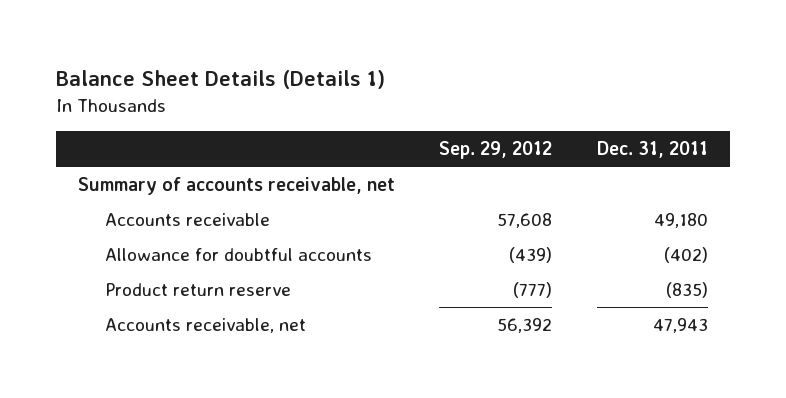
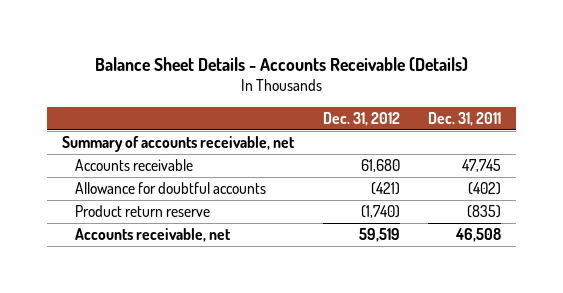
- Balance Sheet Details (Details 1)
+ Balance Sheet Details - Accounts Receivable (Details)
- | Sep. 29, 2012 | Dec. 31, 2011
+ | Dec. 31, 2012 | Dec. 31, 2011
- Accounts receivable | 57,608 | 49,180
+ Accounts receivable | 61,680 | 47,745
- Accounts receivable, net | 56,392 | 47,943
+ Accounts receivable, net | 59,519 | 46,508

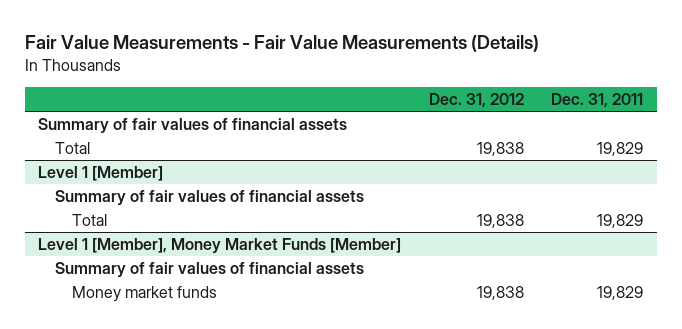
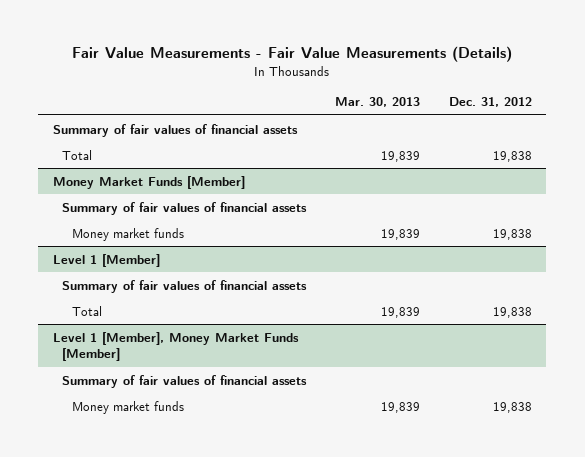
- | Dec. 31, 2012 | Dec. 31, 2011
+ | Mar. 30, 2013 | Dec. 31, 2012
+ Money Market Funds [Member]
+ Summary of fair values of financial assets
+ Money market funds | 19,839 | 19,838

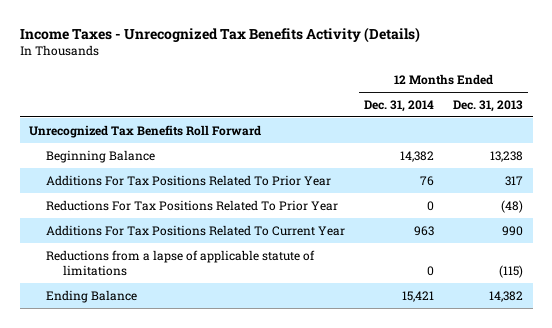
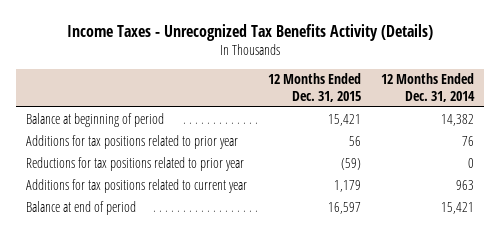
- | 12 Months Ended Dec. 31, 2014 | 12 Months Ended Dec. 31, 2013
+ | 12 Months Ended Dec. 31, 2015 | 12 Months Ended Dec. 31, 2014
- Unrecognized Tax Benefits Roll Forward
- Beginning Balance | 14,382 | 13,238
- Additions For Tax Positions Related To Prior Year | 76 | 317
- Reductions For Tax Positions Related To Prior Year | 0 | (48)
- Additions For Tax Positions Related To Current Year | 963 | 990
- Reductions from a lapse of applicable statute of limitations | 0 | (115)
- Ending Balance | 15,421 | 14,382
+ Balance at beginning of period | 15,421 | 14,382
+ Additions for tax positions related to prior year | 56 | 76
+ Reductions for tax positions related to prior year | (59) | 0
+ Additions for tax positions related to current year | 1,179 | 963
+ Balance at end of period | 16,597 | 15,421

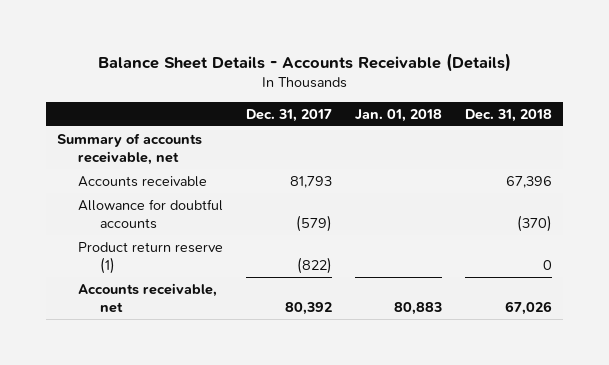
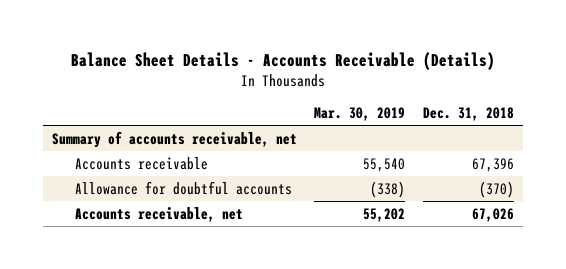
- | Dec. 31, 2017 | Jan. 01, 2018 | Dec. 31, 2018
+ | Mar. 30, 2019 | Dec. 31, 2018
- Product return reserve (1) | (822) | | 0

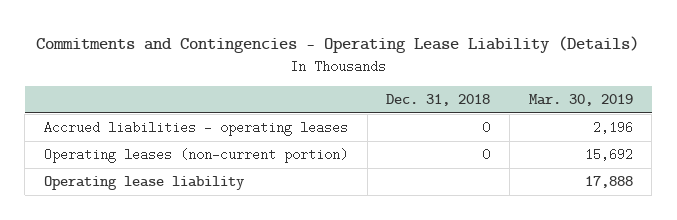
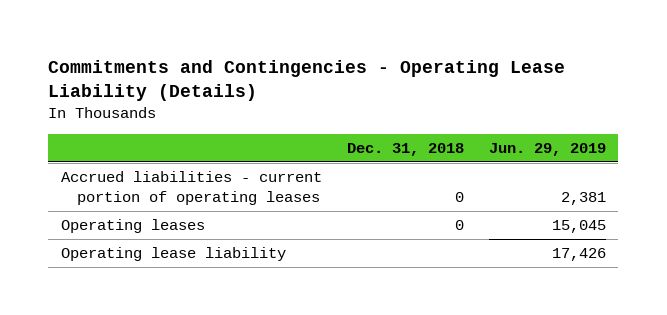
- | Dec. 31, 2018 | Mar. 30, 2019
+ | Dec. 31, 2018 | Jun. 29, 2019
- Accrued liabilities - operating leases | 0 | 2,196
- Operating leases (non-current portion) | 0 | 15,692
+ Accrued liabilities - current portion of operating leases | 0 | 2,381
+ Operating leases | 0 | 15,045

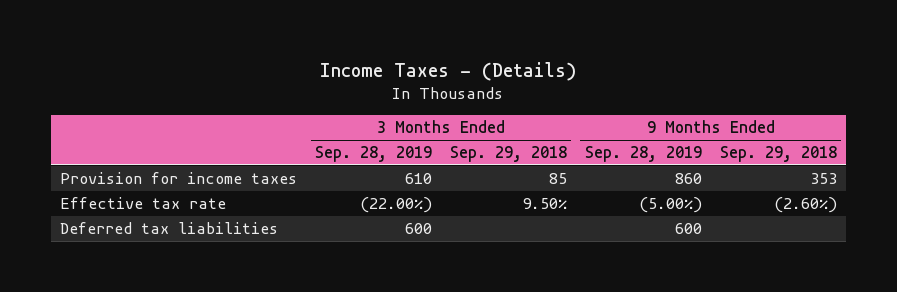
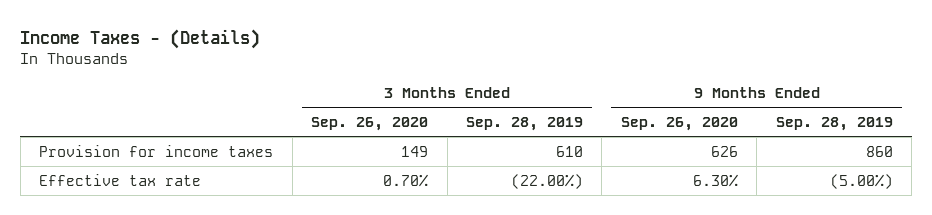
- | 3 Months Ended Sep. 28, 2019 | 3 Months Ended Sep. 29, 2018 | 9 Months Ended Sep. 28, 2019 | 9 Months Ended Sep. 29, 2018
+ | 3 Months Ended Sep. 26, 2020 | 3 Months Ended Sep. 28, 2019 | 9 Months Ended Sep. 26, 2020 | 9 Months Ended Sep. 28, 2019
- Deferred tax liabilities | 600 | | 600 |

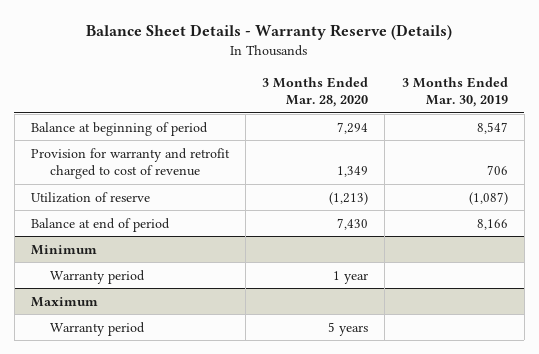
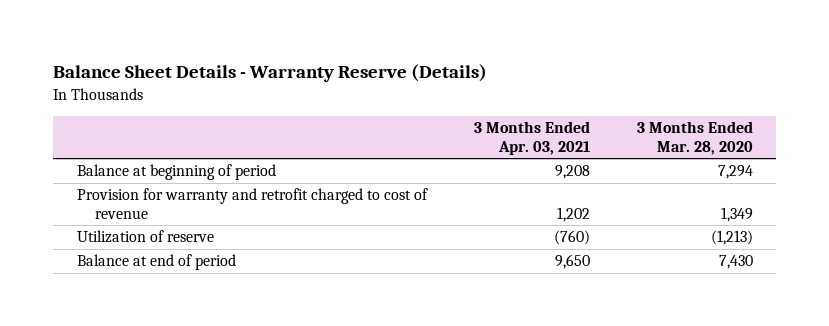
- | 3 Months Ended Mar. 28, 2020 | 3 Months Ended Mar. 30, 2019
+ | 3 Months Ended Apr. 03, 2021 | 3 Months Ended Mar. 28, 2020
- Minimum
- Warranty period | 1 year |
- Maximum
- Warranty period | 5 years |

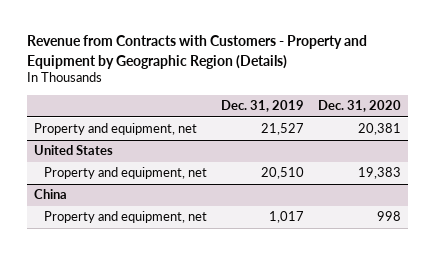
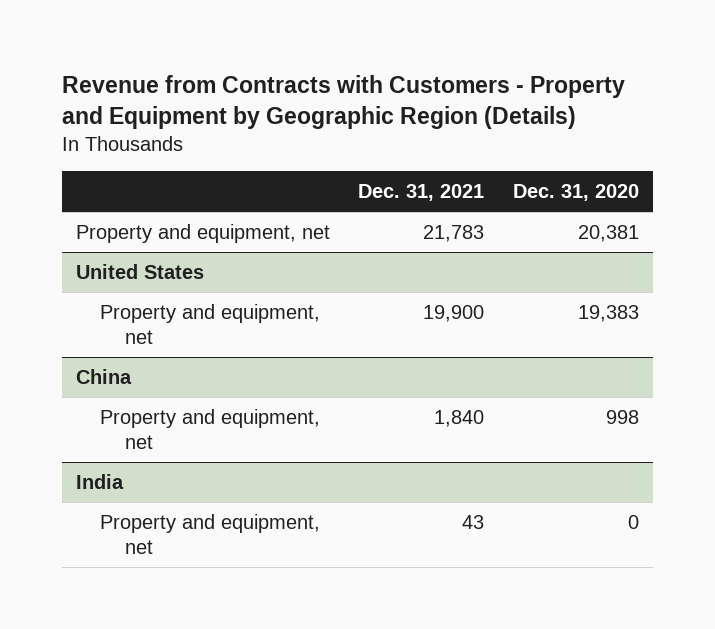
- | Dec. 31, 2019 | Dec. 31, 2020
+ | Dec. 31, 2021 | Dec. 31, 2020
+ India
+ Property and equipment, net | 43 | 0

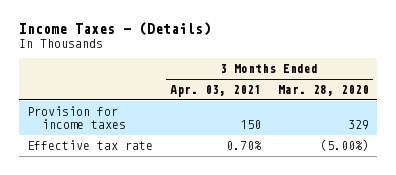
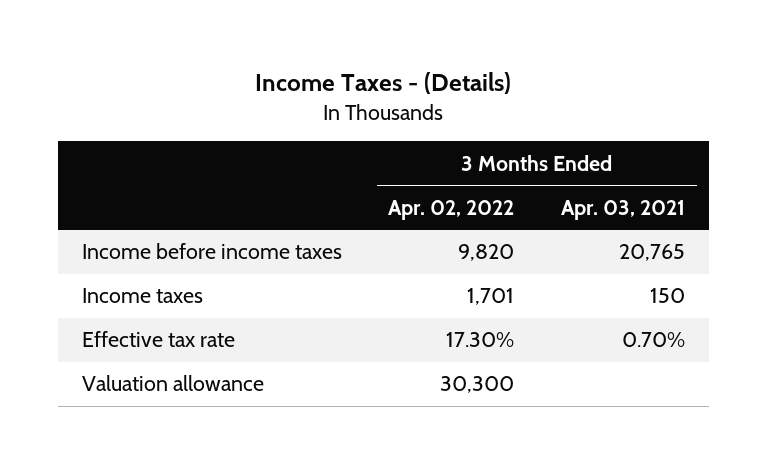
- | 3 Months Ended Apr. 03, 2021 | 3 Months Ended Mar. 28, 2020
+ | 3 Months Ended Apr. 02, 2022 | 3 Months Ended Apr. 03, 2021
- Provision for income taxes | 150 | 329
+ Income before income taxes | 9,820 | 20,765
+ Income taxes | 1,701 | 150
+ Valuation allowance | 30,300 |

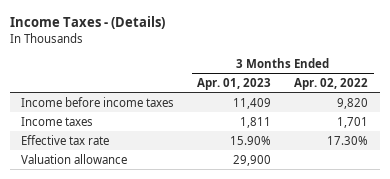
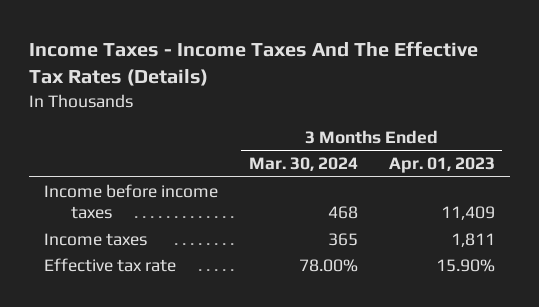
- Income Taxes - (Details)
+ Income Taxes - Income Taxes And The Effective Tax Rates (Details)
- | 3 Months Ended Apr. 01, 2023 | 3 Months Ended Apr. 02, 2022
+ | 3 Months Ended Mar. 30, 2024 | 3 Months Ended Apr. 01, 2023
- Valuation allowance | 29,900 |

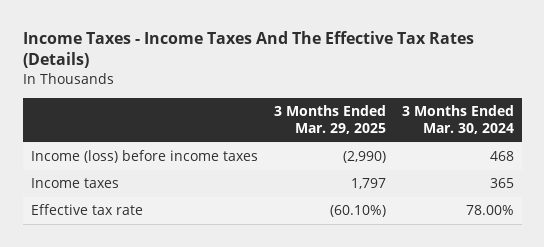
- | 3 Months Ended Mar. 30, 2024 | 3 Months Ended Apr. 01, 2023
+ | 3 Months Ended Mar. 29, 2025 | 3 Months Ended Mar. 30, 2024
- Income before income taxes | 468 | 11,409
+ Income (loss) before income taxes | (2,990) | 468

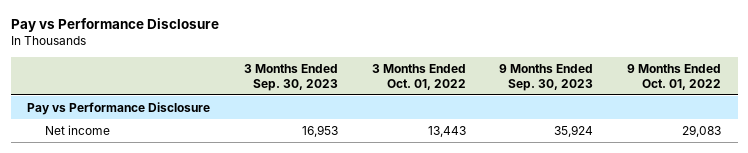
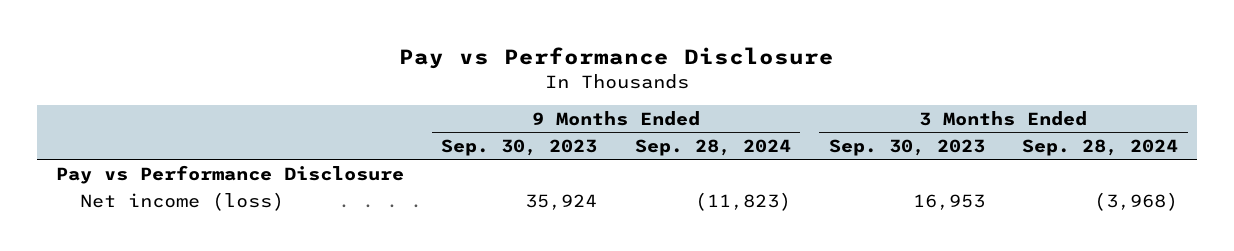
- | 3 Months Ended Sep. 30, 2023 | 3 Months Ended Oct. 01, 2022 | 9 Months Ended Sep. 30, 2023 | 9 Months Ended Oct. 01, 2022
+ | 9 Months Ended Sep. 30, 2023 | 9 Months Ended Sep. 28, 2024 | 3 Months Ended Sep. 30, 2023 | 3 Months Ended Sep. 28, 2024
- Net income | 16,953 | 13,443 | 35,924 | 29,083
+ Net income (loss) | 35,924 | (11,823) | 16,953 | (3,968)

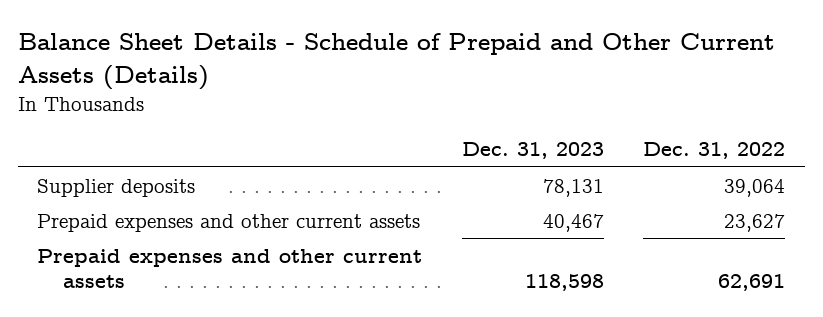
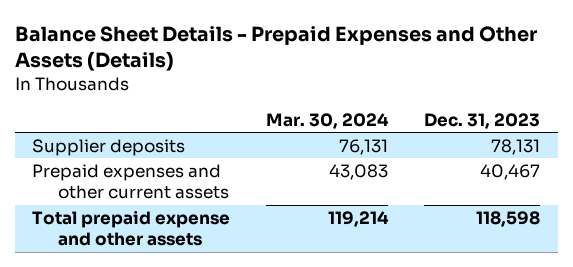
- Balance Sheet Details - Schedule of Prepaid and Other Current Assets (Details)
+ Balance Sheet Details - Prepaid Expenses and Other Assets (Details)
- | Dec. 31, 2023 | Dec. 31, 2022
+ | Mar. 30, 2024 | Dec. 31, 2023
- Prepaid expenses and other current assets | 118,598 | 62,691
+ Total prepaid expense and other assets | 119,214 | 118,598

